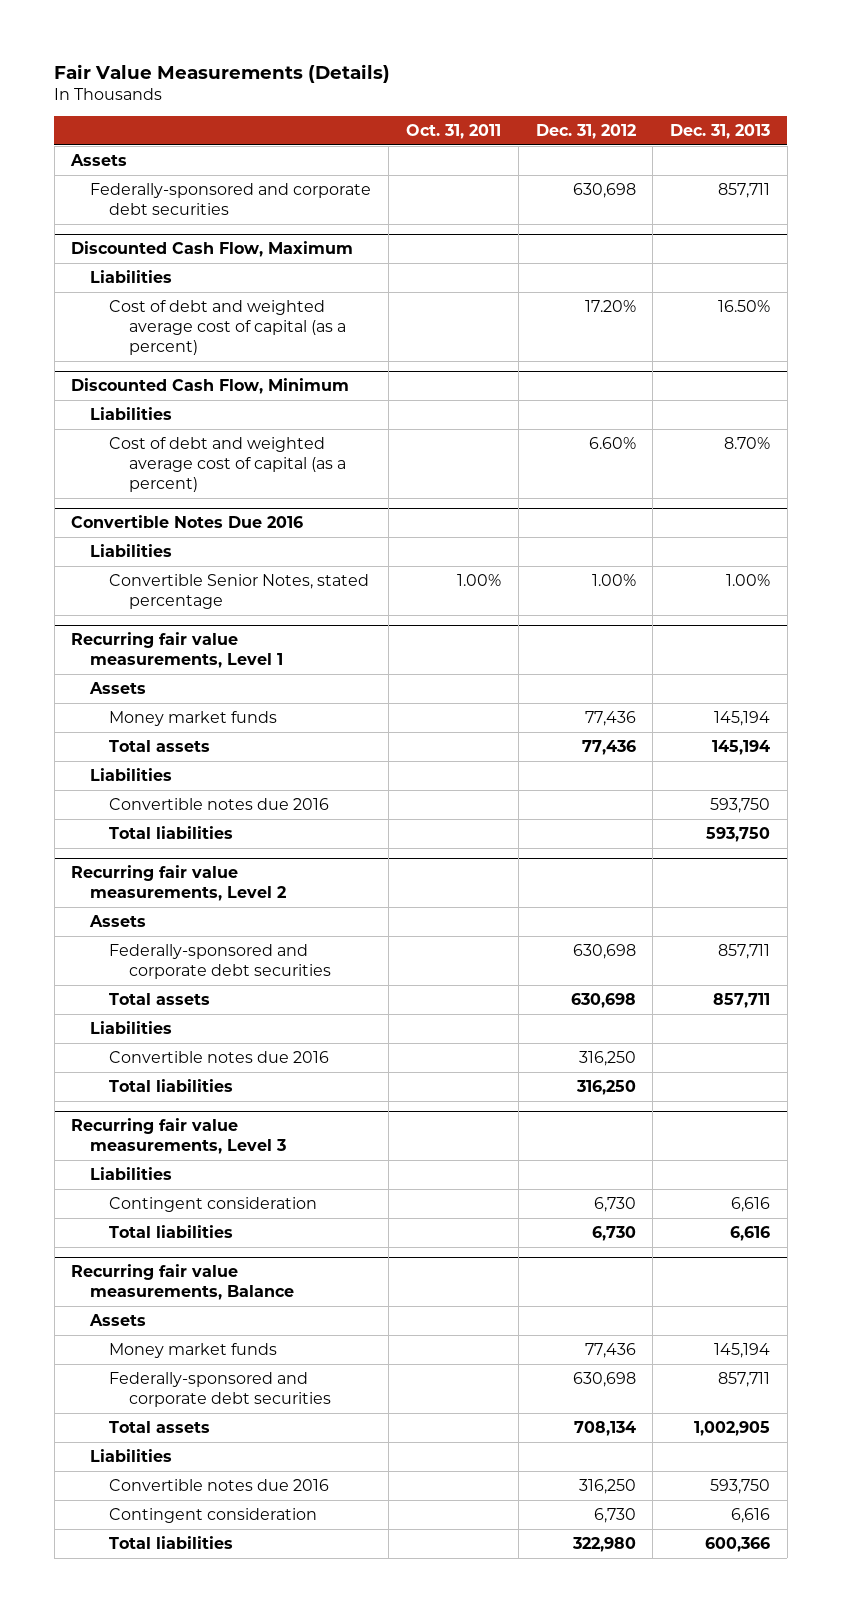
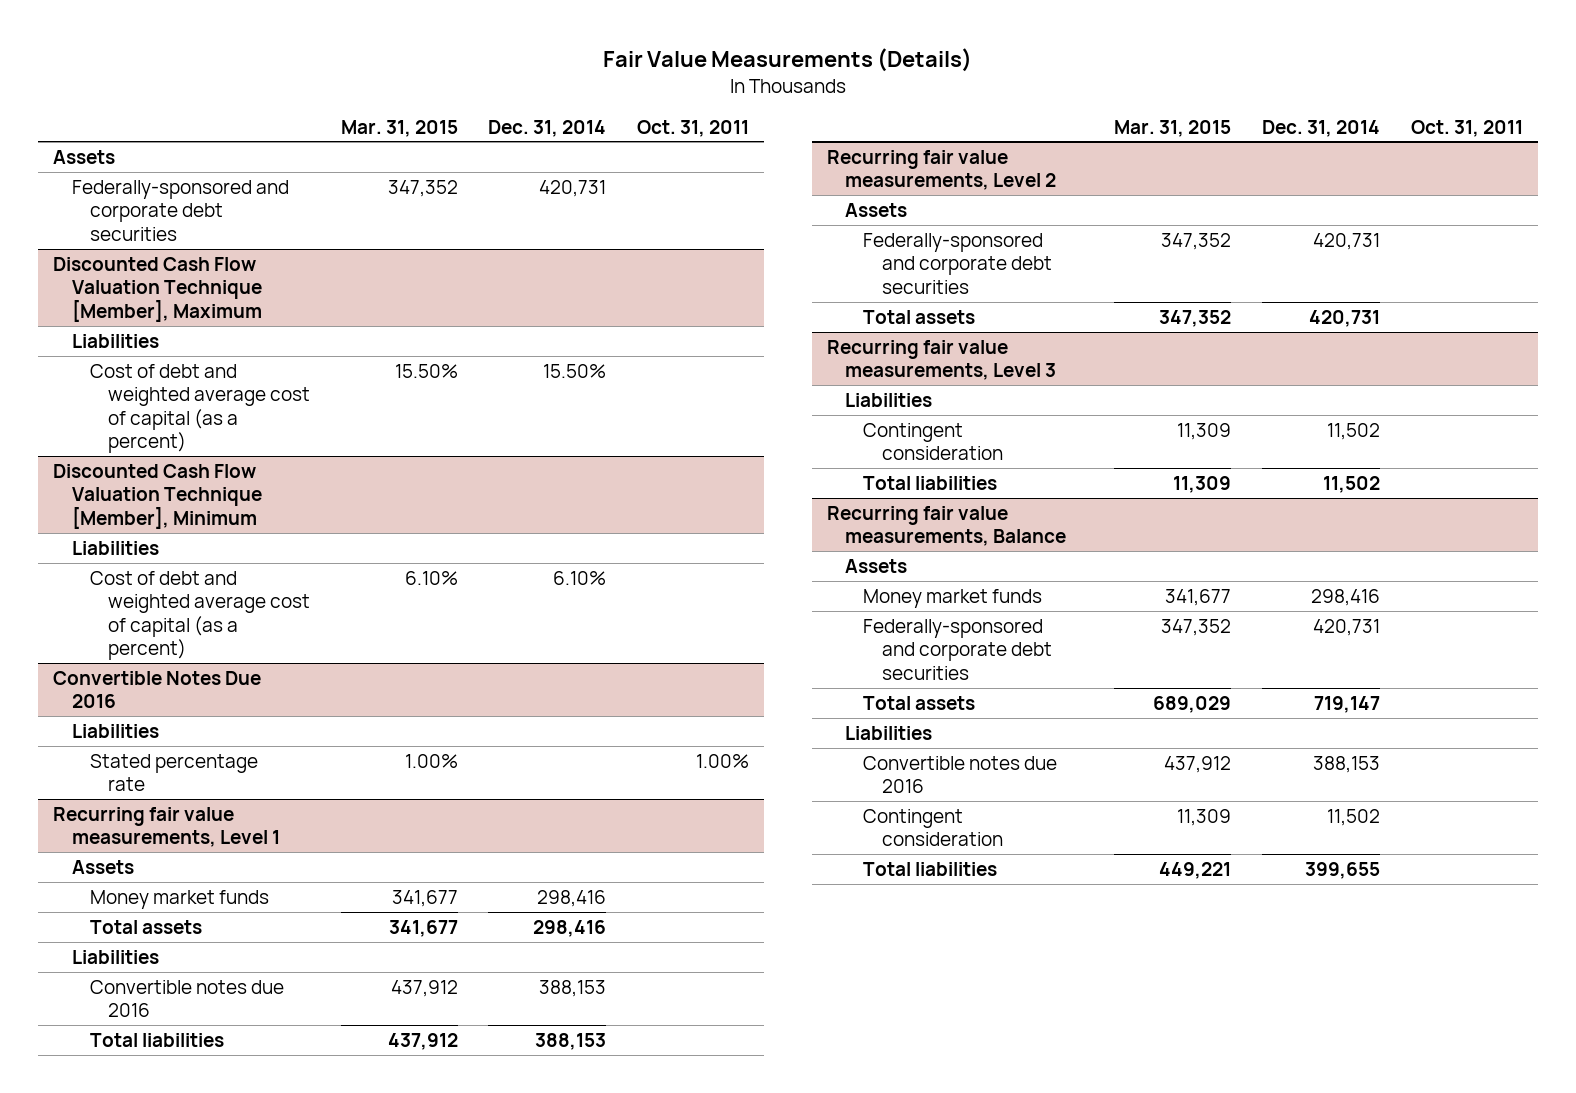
- | Oct. 31, 2011 | Dec. 31, 2012 | Dec. 31, 2013
+ | Mar. 31, 2015 | Dec. 31, 2014 | Oct. 31, 2011
- Discounted Cash Flow, Maximum
+ Discounted Cash Flow Valuation Technique [Member], Maximum
- Discounted Cash Flow, Minimum
+ Discounted Cash Flow Valuation Technique [Member], Minimum
@ Convertible Notes Due 2016
- Convertible Senior Notes, stated percentage | 1.00% | 1.00% | 1.00%
+ Stated percentage rate | 1.00% | | 1.00%
@ Recurring fair value measurements, Level 2
- Liabilities
- Convertible notes due 2016 | | 316,250 |
- Total liabilities | | 316,250 |

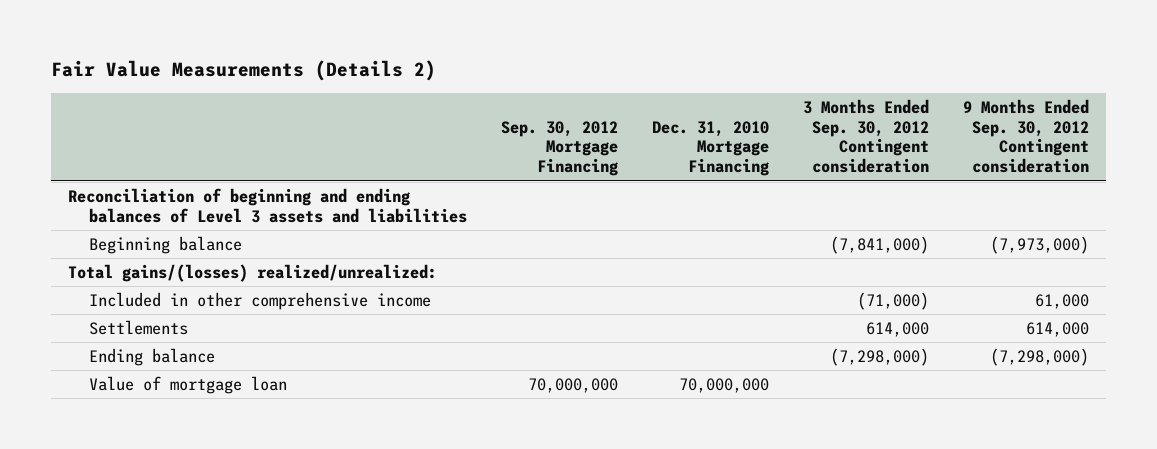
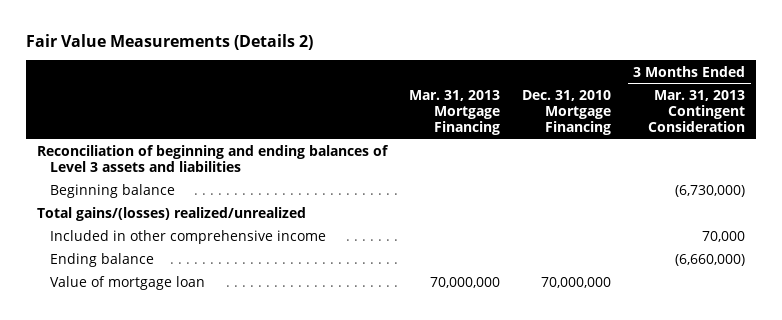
- | Sep. 30, 2012 Mortgage Financing | Dec. 31, 2010 Mortgage Financing | 3 Months Ended Sep. 30, 2012 Contingent consideration | 9 Months Ended Sep. 30, 2012 Contingent consideration
+ | Mar. 31, 2013 Mortgage Financing | Dec. 31, 2010 Mortgage Financing | 3 Months Ended Mar. 31, 2013 Contingent Consideration
- Total gains/(losses) realized/unrealized:
+ Total gains/(losses) realized/unrealized
- Settlements | | | 614,000 | 614,000

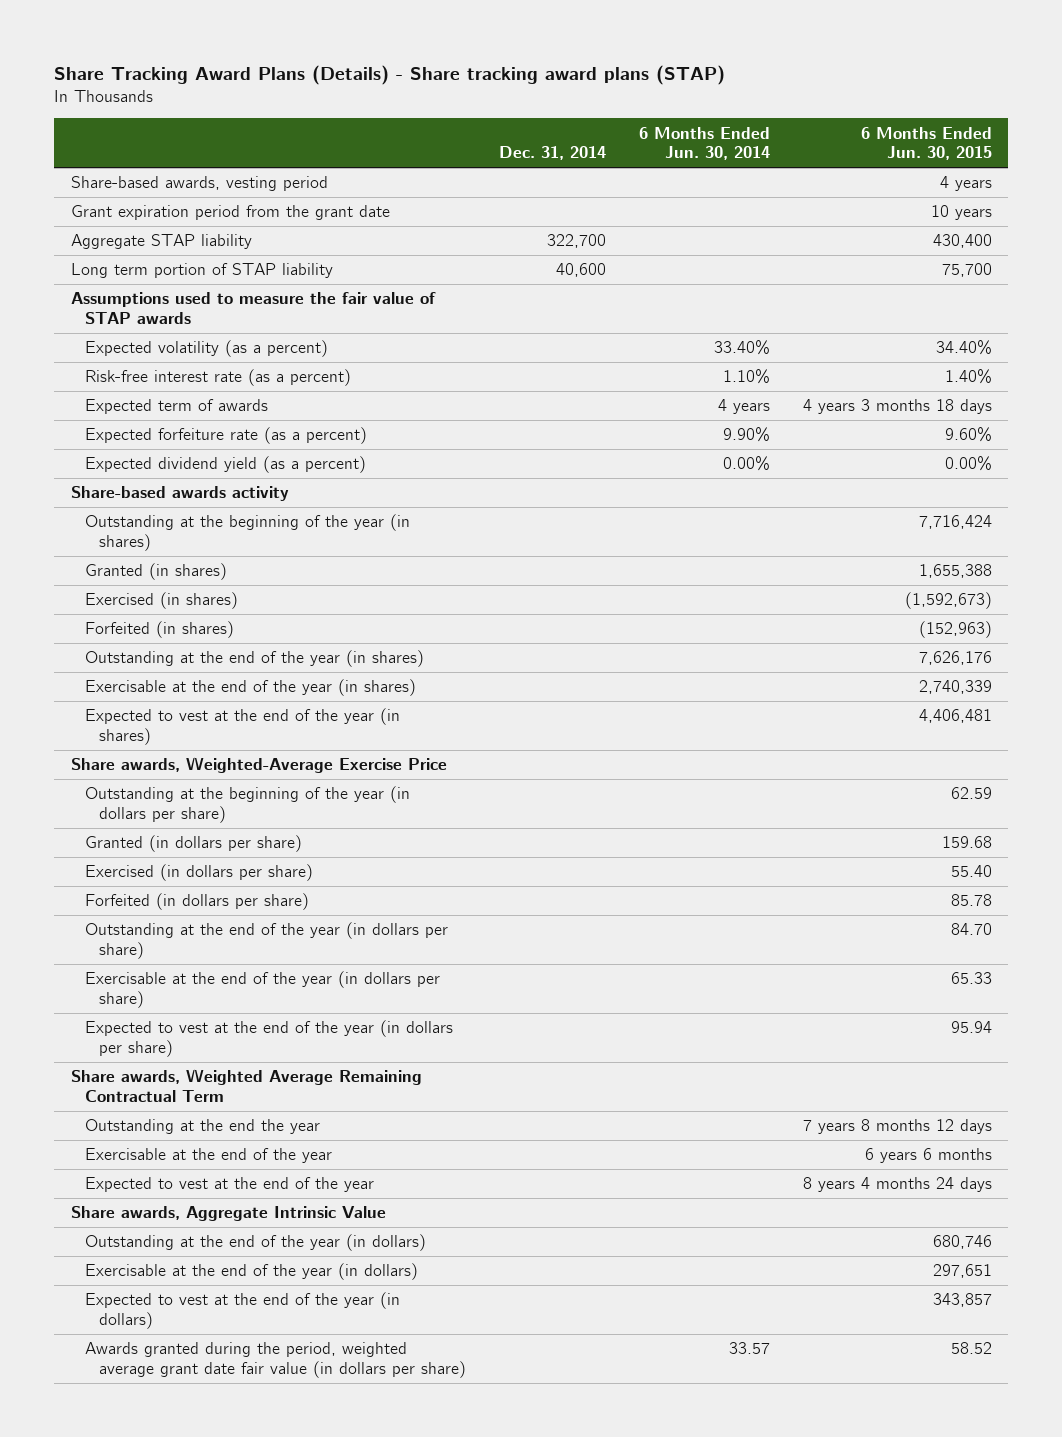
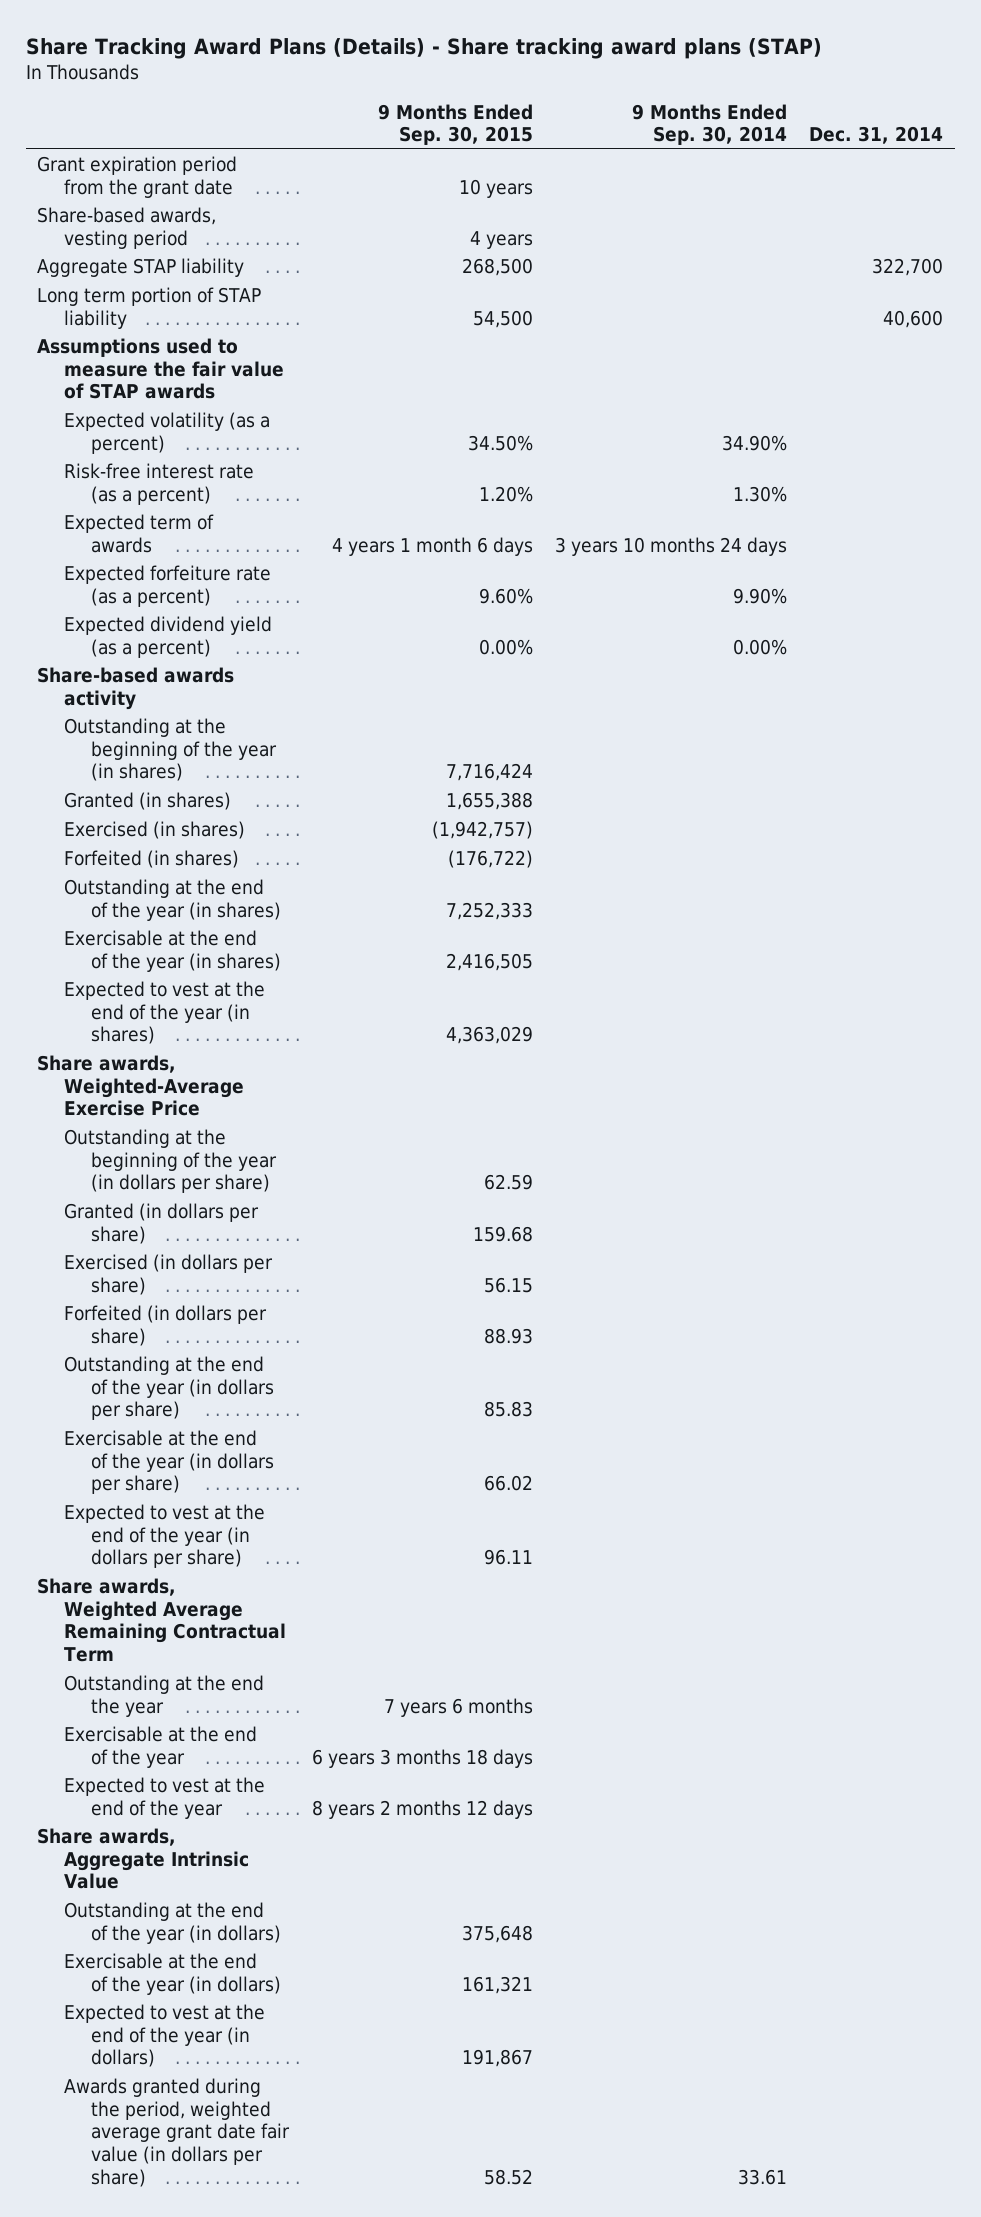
- | Dec. 31, 2014 | 6 Months Ended Jun. 30, 2014 | 6 Months Ended Jun. 30, 2015
+ | 9 Months Ended Sep. 30, 2015 | 9 Months Ended Sep. 30, 2014 | Dec. 31, 2014
moved down: Share-based awards, vesting period | 4 years | |

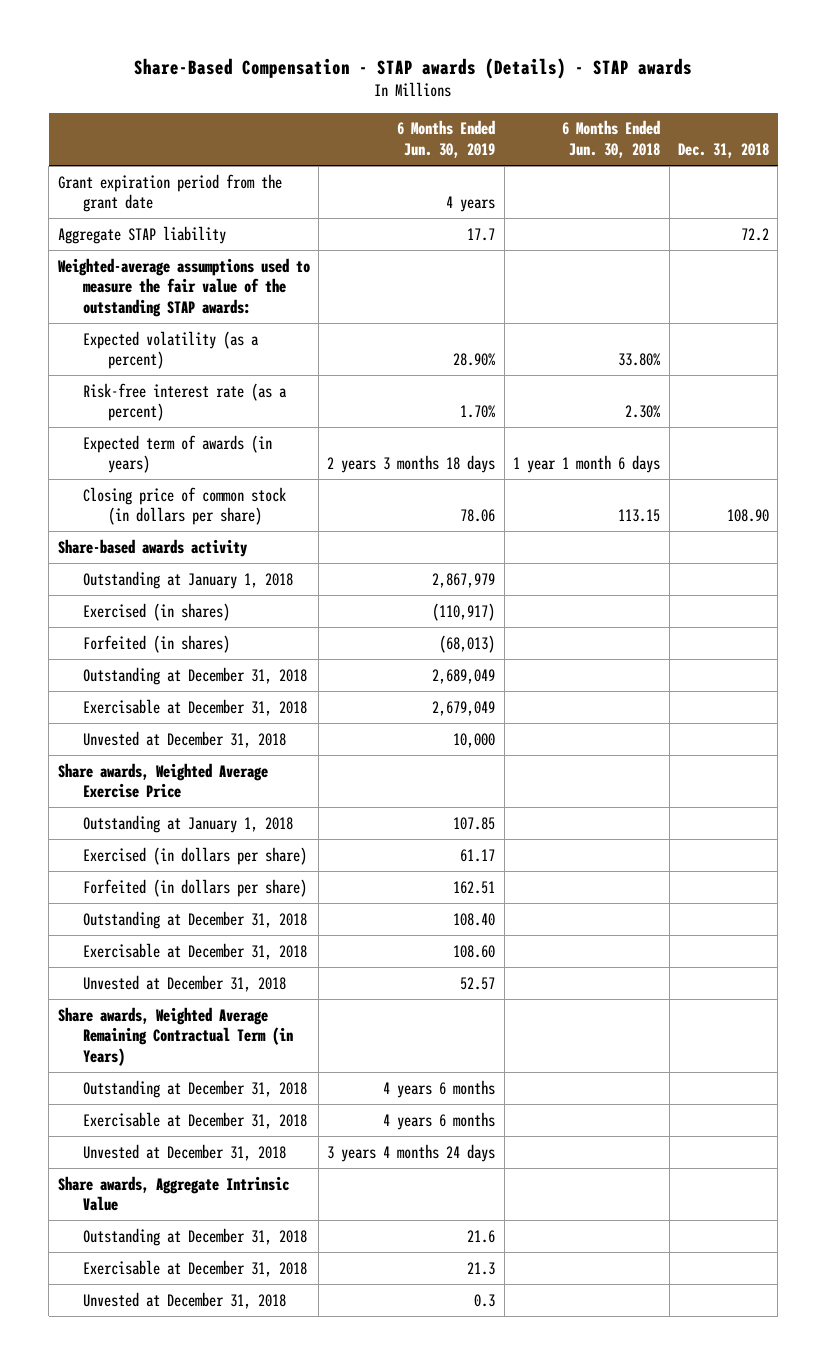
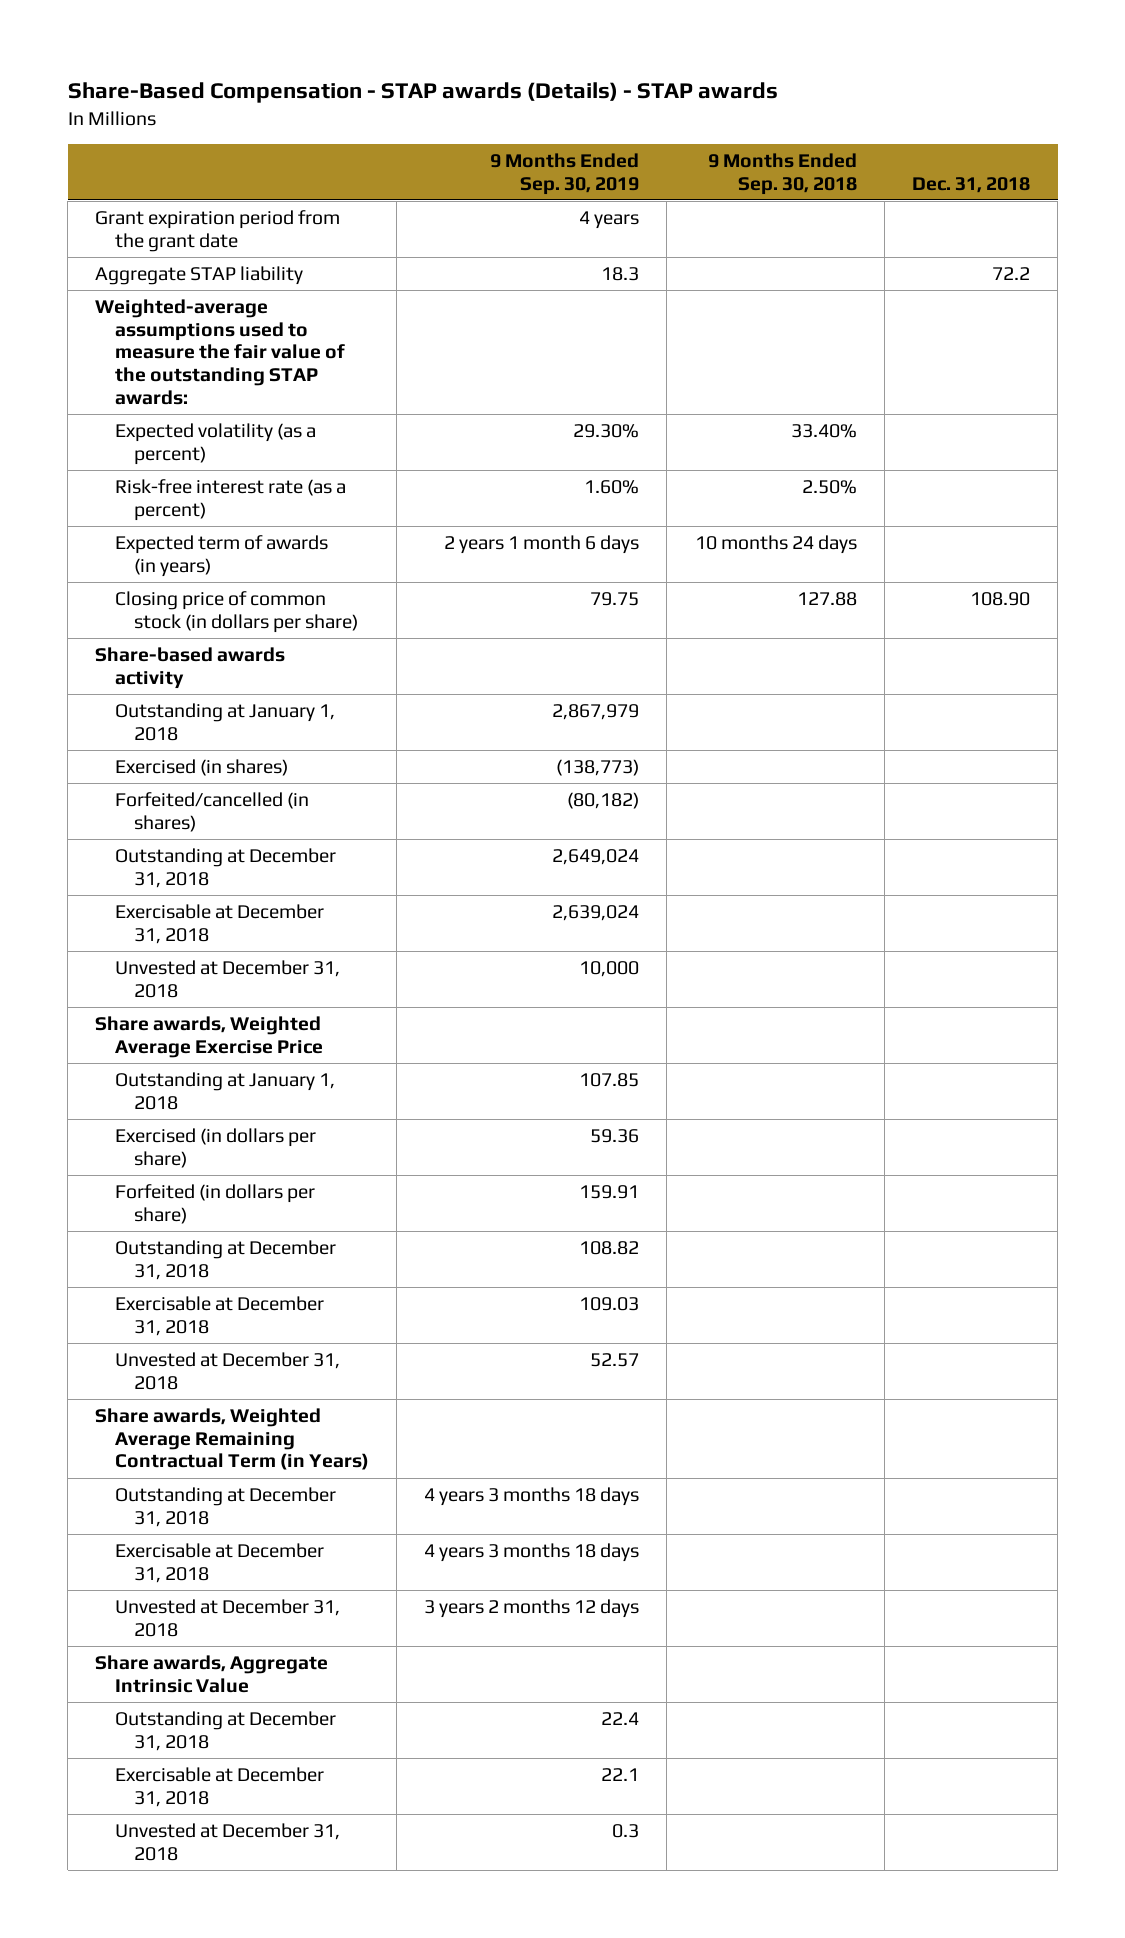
- | 6 Months Ended Jun. 30, 2019 | 6 Months Ended Jun. 30, 2018 | Dec. 31, 2018
+ | 9 Months Ended Sep. 30, 2019 | 9 Months Ended Sep. 30, 2018 | Dec. 31, 2018
- Forfeited (in shares) | (68,013) | |
+ Forfeited/cancelled (in shares) | (80,182) | |

